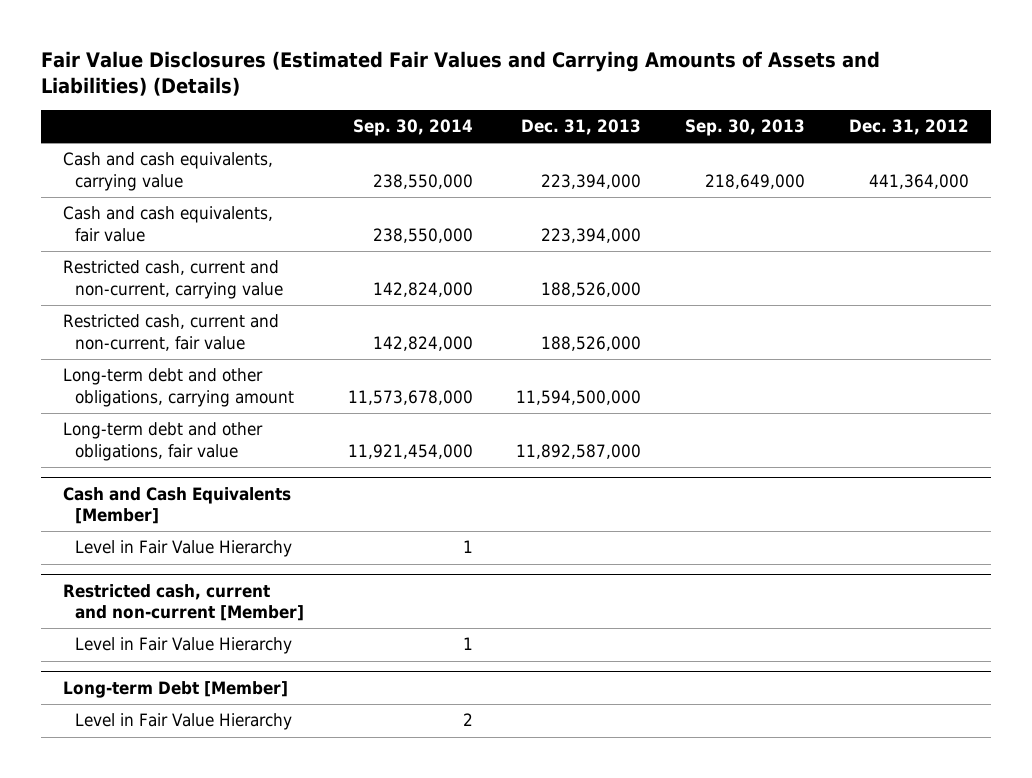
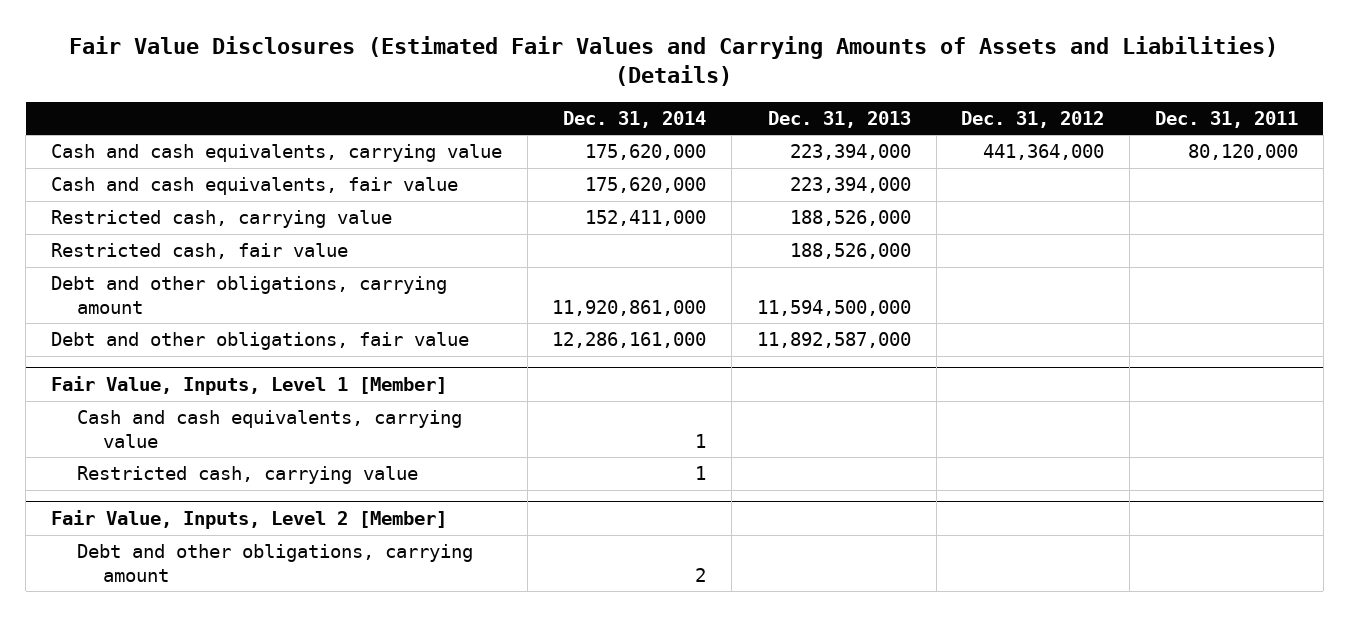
- | Sep. 30, 2014 | Dec. 31, 2013 | Sep. 30, 2013 | Dec. 31, 2012
+ | Dec. 31, 2014 | Dec. 31, 2013 | Dec. 31, 2012 | Dec. 31, 2011
- Restricted cash, current and non-current, carrying value | 142,824,000 | 188,526,000 | |
- Restricted cash, current and non-current, fair value | 142,824,000 | 188,526,000 | |
- Long-term debt and other obligations, carrying amount | 11,573,678,000 | 11,594,500,000 | |
- Long-term debt and other obligations, fair value | 11,921,454,000 | 11,892,587,000 | |
- Cash and Cash Equivalents [Member]
- Level in Fair Value Hierarchy | 1 | | |
- Restricted cash, current and non-current [Member]
- Level in Fair Value Hierarchy | 1 | | |
- Long-term Debt [Member]
- Level in Fair Value Hierarchy | 2 | | |
+ Restricted cash, carrying value | 152,411,000 | 188,526,000 | |
+ Restricted cash, fair value | | 188,526,000 | |
+ Debt and other obligations, carrying amount | 11,920,861,000 | 11,594,500,000 | |
+ Debt and other obligations, fair value | 12,286,161,000 | 11,892,587,000 | |
+ Fair Value, Inputs, Level 1 [Member]
+ Cash and cash equivalents, carrying value | 1 | | |
+ Restricted cash, carrying value | 1 | | |
+ Fair Value, Inputs, Level 2 [Member]
+ Debt and other obligations, carrying amount | 2 | | |

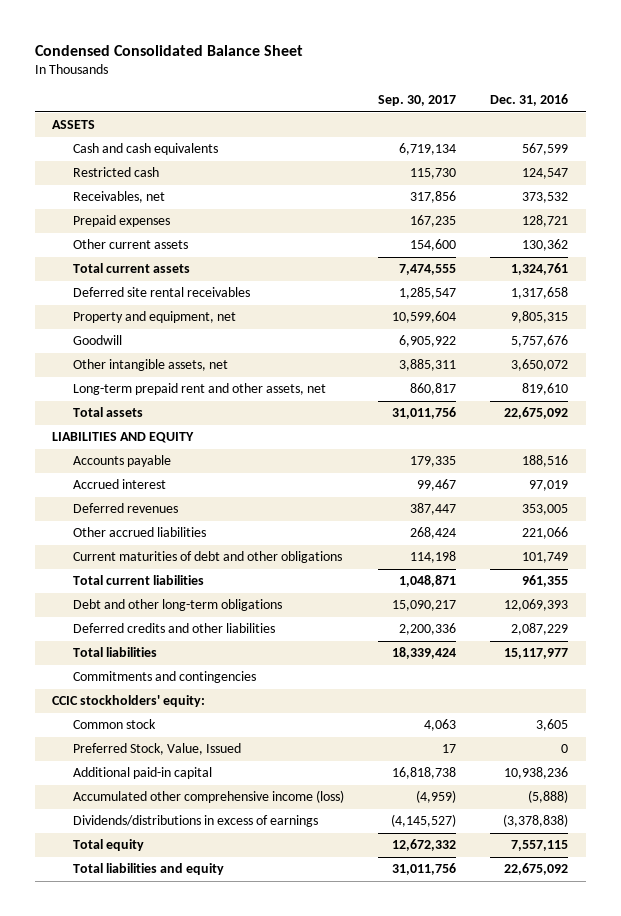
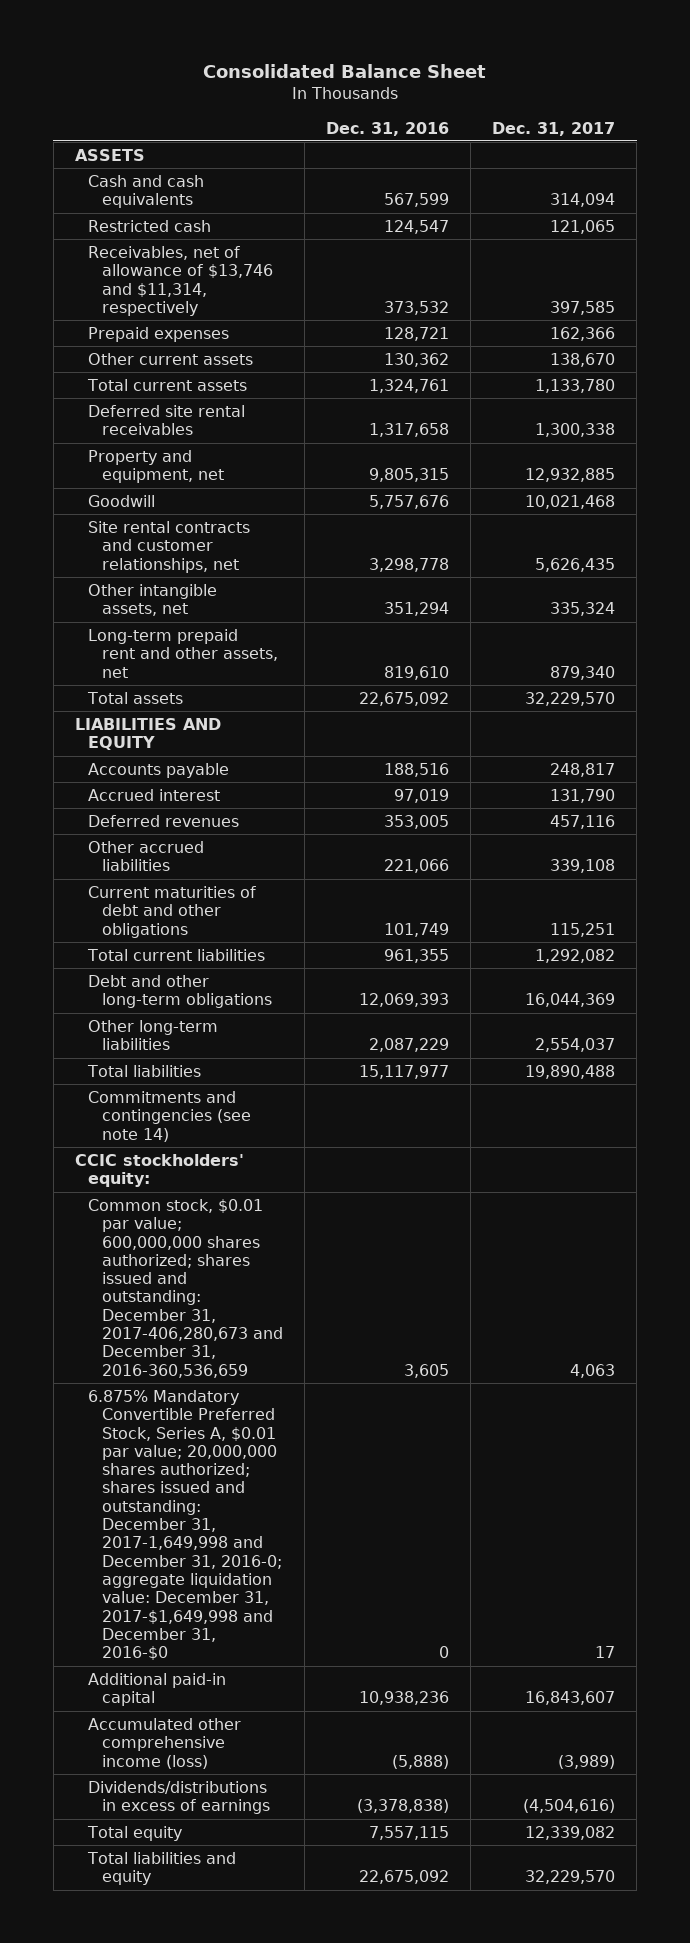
- Condensed Consolidated Balance Sheet
+ Consolidated Balance Sheet
- | Sep. 30, 2017 | Dec. 31, 2016
+ | Dec. 31, 2016 | Dec. 31, 2017
- Receivables, net | 317,856 | 373,532
+ Receivables, net of allowance of $13,746 and $11,314, respectively | 373,532 | 397,585
- Other intangible assets, net | 3,885,311 | 3,650,072
+ Site rental contracts and customer relationships, net | 3,298,778 | 5,626,435
+ Other intangible assets, net | 351,294 | 335,324
- Deferred credits and other liabilities | 2,200,336 | 2,087,229
+ Other long-term liabilities | 2,087,229 | 2,554,037
- Commitments and contingencies
+ Commitments and contingencies (see note 14)
- Common stock | 4,063 | 3,605
- Preferred Stock, Value, Issued | 17 | 0
+ Common stock, $0.01 par value; 600,000,000 shares authorized; shares issued and outstanding: December 31, 2017-406,280,673 and December 31, 2016-360,536,659 | 3,605 | 4,063
+ 6.875% Mandatory Convertible Preferred Stock, Series A, $0.01 par value; 20,000,000 shares authorized; shares issued and outstanding: December 31, 2017-1,649,998 and December 31, 2016-0; aggregate liquidation value: December 31, 2017-$1,649,998 and December 31, 2016-$0 | 0 | 17

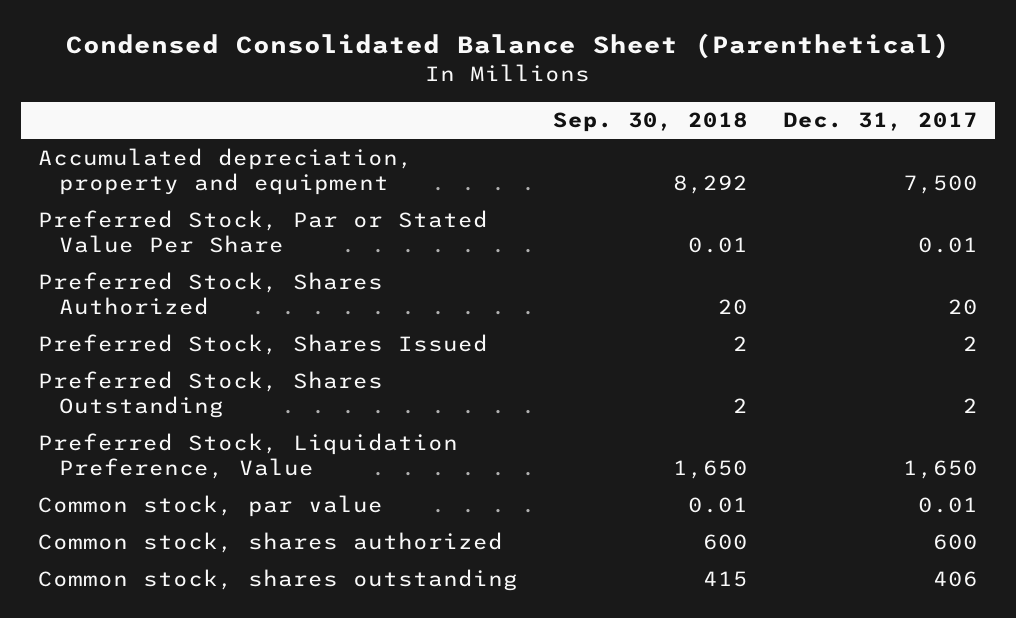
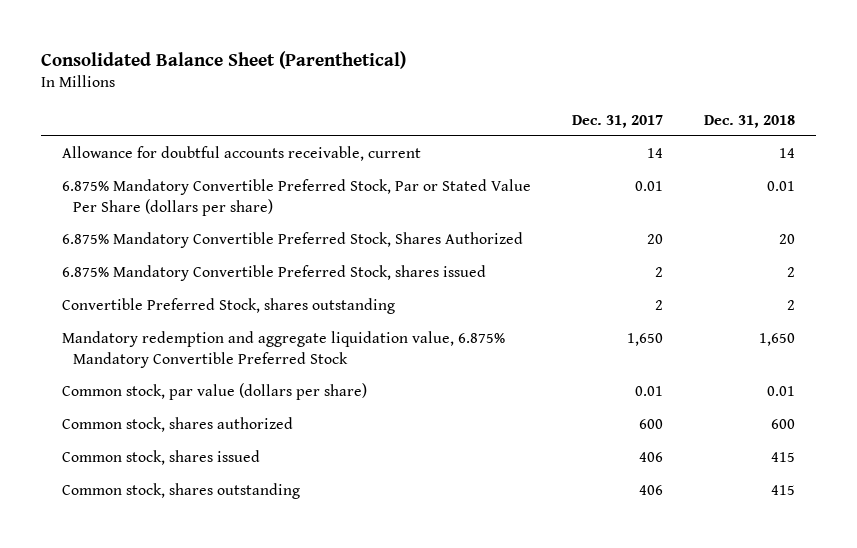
- Condensed Consolidated Balance Sheet (Parenthetical)
+ Consolidated Balance Sheet (Parenthetical)
- | Sep. 30, 2018 | Dec. 31, 2017
+ | Dec. 31, 2017 | Dec. 31, 2018
- Accumulated depreciation, property and equipment | 8,292 | 7,500
- Preferred Stock, Par or Stated Value Per Share | 0.01 | 0.01
- Preferred Stock, Shares Authorized | 20 | 20
- Preferred Stock, Shares Issued | 2 | 2
- Preferred Stock, Shares Outstanding | 2 | 2
- Preferred Stock, Liquidation Preference, Value | 1,650 | 1,650
- Common stock, par value | 0.01 | 0.01
+ Allowance for doubtful accounts receivable, current | 14 | 14
+ 6.875% Mandatory Convertible Preferred Stock, Par or Stated Value Per Share (dollars per share) | 0.01 | 0.01
+ 6.875% Mandatory Convertible Preferred Stock, Shares Authorized | 20 | 20
+ 6.875% Mandatory Convertible Preferred Stock, shares issued | 2 | 2
+ Convertible Preferred Stock, shares outstanding | 2 | 2
+ Mandatory redemption and aggregate liquidation value, 6.875% Mandatory Convertible Preferred Stock | 1,650 | 1,650
+ Common stock, par value (dollars per share) | 0.01 | 0.01
+ Common stock, shares issued | 406 | 415

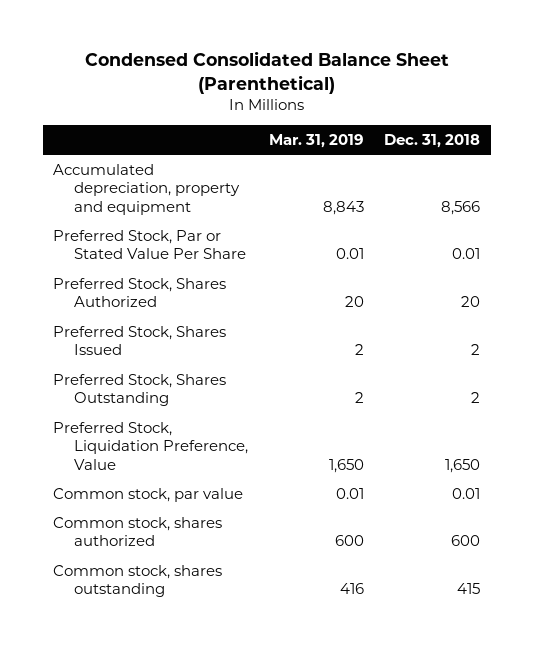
- Consolidated Balance Sheet (Parenthetical)
+ Condensed Consolidated Balance Sheet (Parenthetical)
- | Dec. 31, 2017 | Dec. 31, 2018
+ | Mar. 31, 2019 | Dec. 31, 2018
- Allowance for doubtful accounts receivable, current | 14 | 14
- 6.875% Mandatory Convertible Preferred Stock, Par or Stated Value Per Share (dollars per share) | 0.01 | 0.01
- 6.875% Mandatory Convertible Preferred Stock, Shares Authorized | 20 | 20
- 6.875% Mandatory Convertible Preferred Stock, shares issued | 2 | 2
- Convertible Preferred Stock, shares outstanding | 2 | 2
- Mandatory redemption and aggregate liquidation value, 6.875% Mandatory Convertible Preferred Stock | 1,650 | 1,650
- Common stock, par value (dollars per share) | 0.01 | 0.01
+ Accumulated depreciation, property and equipment | 8,843 | 8,566
+ Preferred Stock, Par or Stated Value Per Share | 0.01 | 0.01
+ Preferred Stock, Shares Authorized | 20 | 20
+ Preferred Stock, Shares Issued | 2 | 2
+ Preferred Stock, Shares Outstanding | 2 | 2
+ Preferred Stock, Liquidation Preference, Value | 1,650 | 1,650
+ Common stock, par value | 0.01 | 0.01
- Common stock, shares issued | 406 | 415

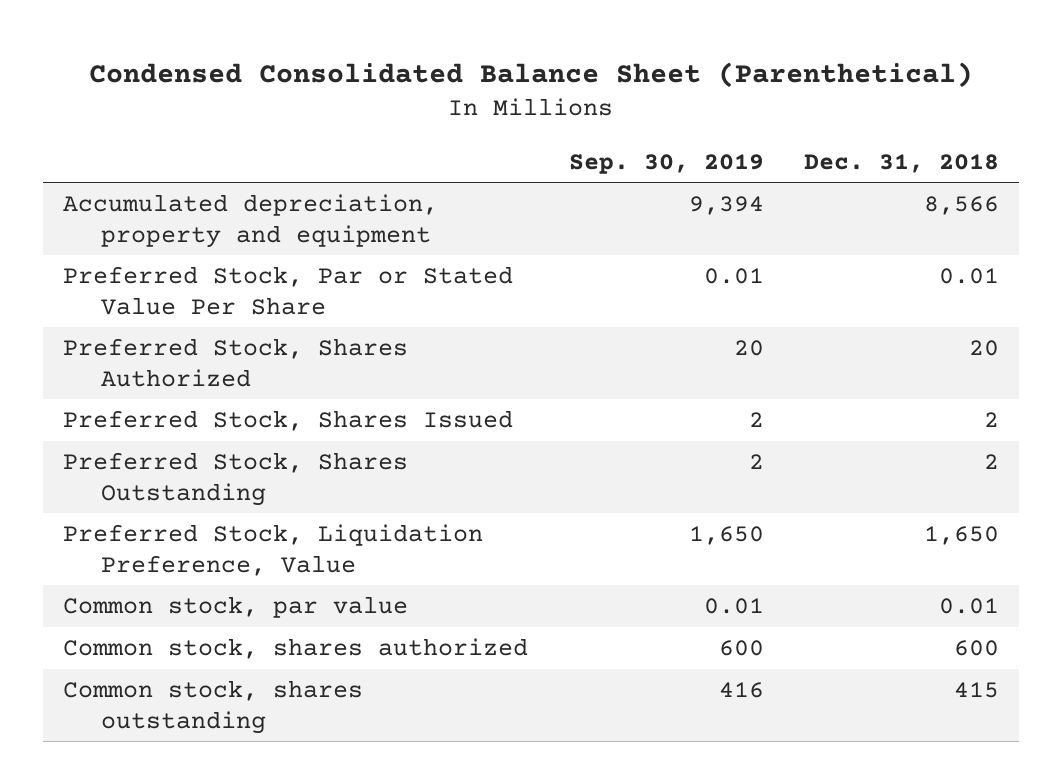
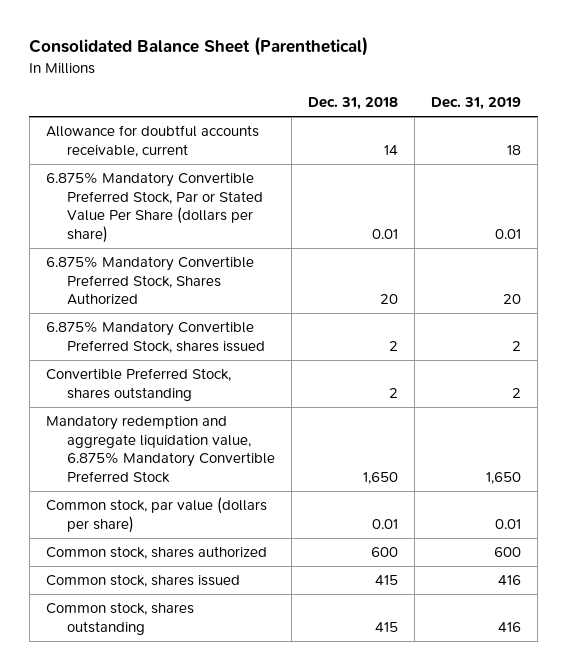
- Condensed Consolidated Balance Sheet (Parenthetical)
+ Consolidated Balance Sheet (Parenthetical)
- | Sep. 30, 2019 | Dec. 31, 2018
+ | Dec. 31, 2018 | Dec. 31, 2019
- Accumulated depreciation, property and equipment | 9,394 | 8,566
- Preferred Stock, Par or Stated Value Per Share | 0.01 | 0.01
- Preferred Stock, Shares Authorized | 20 | 20
- Preferred Stock, Shares Issued | 2 | 2
- Preferred Stock, Shares Outstanding | 2 | 2
- Preferred Stock, Liquidation Preference, Value | 1,650 | 1,650
- Common stock, par value | 0.01 | 0.01
+ Allowance for doubtful accounts receivable, current | 14 | 18
+ 6.875% Mandatory Convertible Preferred Stock, Par or Stated Value Per Share (dollars per share) | 0.01 | 0.01
+ 6.875% Mandatory Convertible Preferred Stock, Shares Authorized | 20 | 20
+ 6.875% Mandatory Convertible Preferred Stock, shares issued | 2 | 2
+ Convertible Preferred Stock, shares outstanding | 2 | 2
+ Mandatory redemption and aggregate liquidation value, 6.875% Mandatory Convertible Preferred Stock | 1,650 | 1,650
+ Common stock, par value (dollars per share) | 0.01 | 0.01
+ Common stock, shares issued | 415 | 416

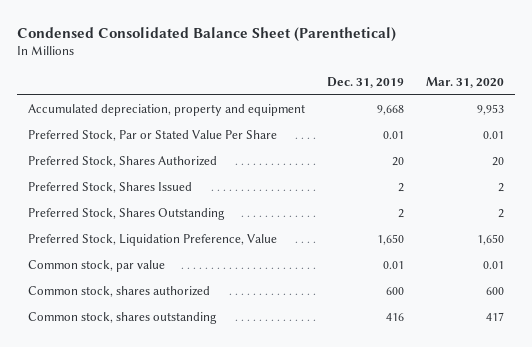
- Consolidated Balance Sheet (Parenthetical)
+ Condensed Consolidated Balance Sheet (Parenthetical)
- | Dec. 31, 2018 | Dec. 31, 2019
+ | Dec. 31, 2019 | Mar. 31, 2020
- Allowance for doubtful accounts receivable, current | 14 | 18
- 6.875% Mandatory Convertible Preferred Stock, Par or Stated Value Per Share (dollars per share) | 0.01 | 0.01
- 6.875% Mandatory Convertible Preferred Stock, Shares Authorized | 20 | 20
- 6.875% Mandatory Convertible Preferred Stock, shares issued | 2 | 2
- Convertible Preferred Stock, shares outstanding | 2 | 2
- Mandatory redemption and aggregate liquidation value, 6.875% Mandatory Convertible Preferred Stock | 1,650 | 1,650
- Common stock, par value (dollars per share) | 0.01 | 0.01
+ Accumulated depreciation, property and equipment | 9,668 | 9,953
+ Preferred Stock, Par or Stated Value Per Share | 0.01 | 0.01
+ Preferred Stock, Shares Authorized | 20 | 20
+ Preferred Stock, Shares Issued | 2 | 2
+ Preferred Stock, Shares Outstanding | 2 | 2
+ Preferred Stock, Liquidation Preference, Value | 1,650 | 1,650
+ Common stock, par value | 0.01 | 0.01
- Common stock, shares issued | 415 | 416

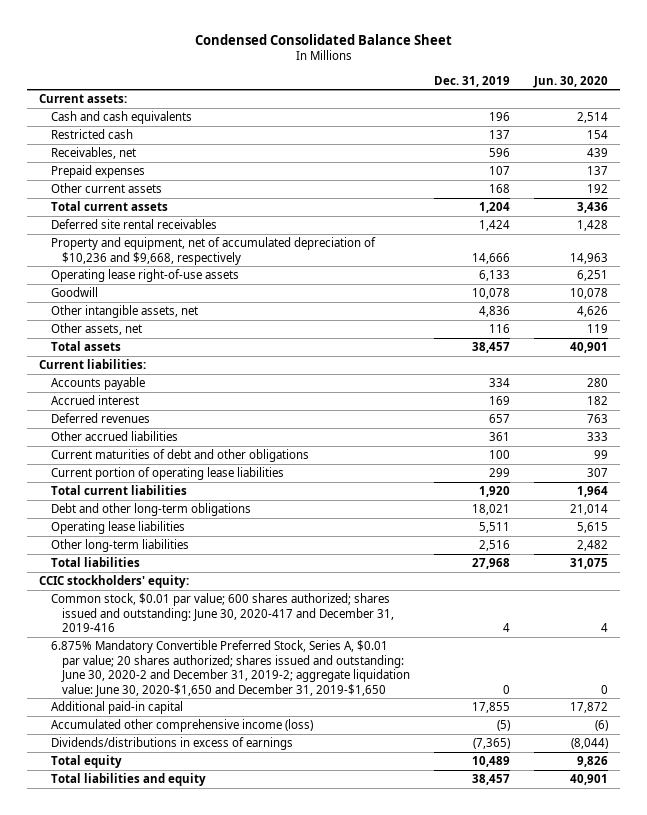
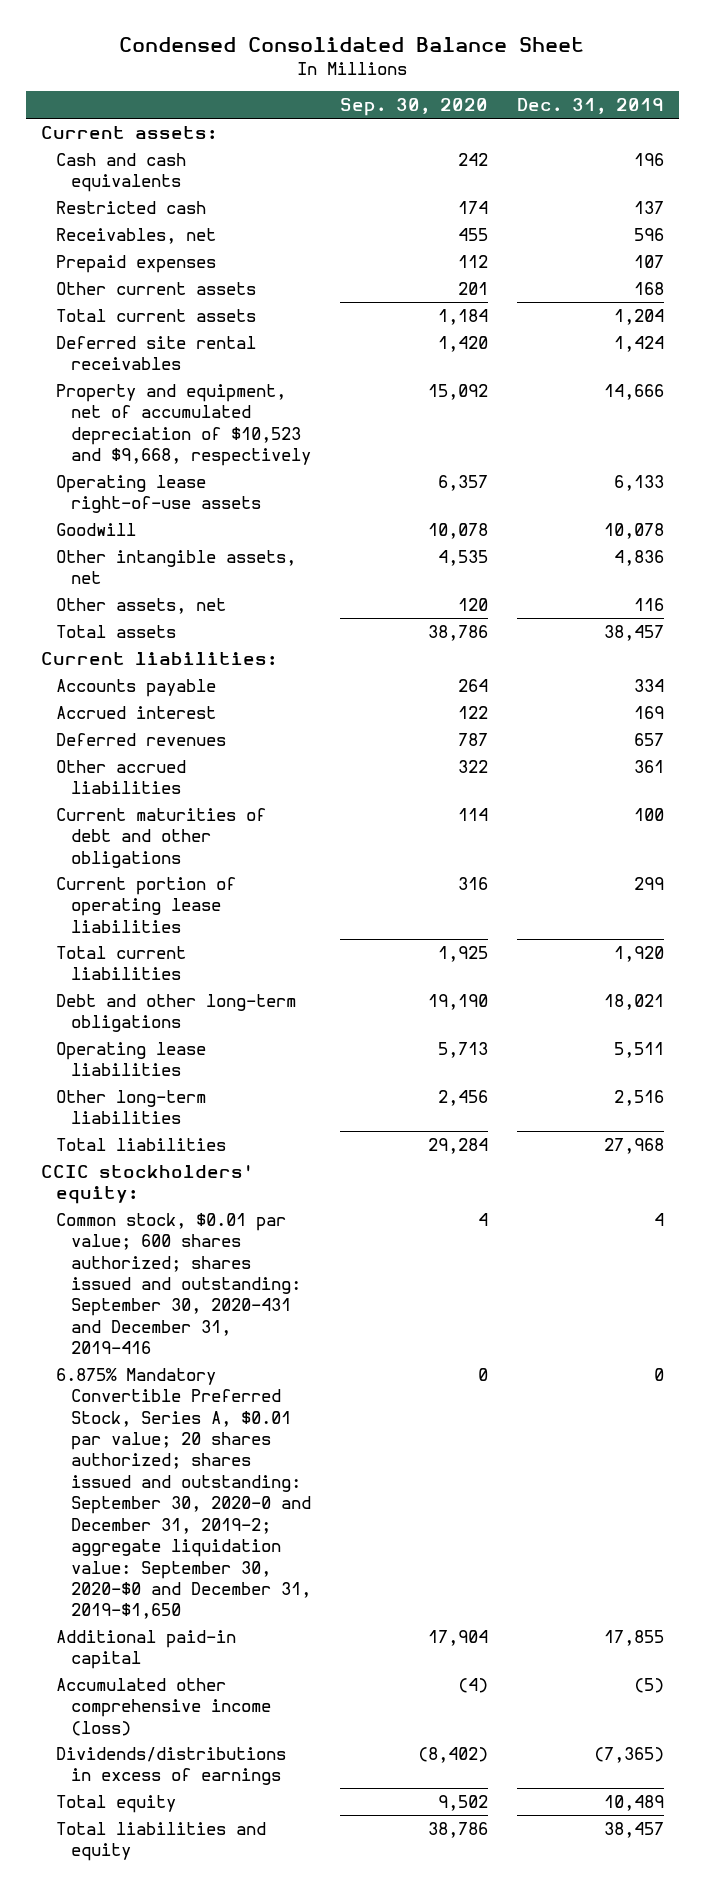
- | Dec. 31, 2019 | Jun. 30, 2020
+ | Sep. 30, 2020 | Dec. 31, 2019
- Property and equipment, net of accumulated depreciation of $10,236 and $9,668, respectively | 14,666 | 14,963
+ Property and equipment, net of accumulated depreciation of $10,523 and $9,668, respectively | 15,092 | 14,666
- Common stock, $0.01 par value; 600 shares authorized; shares issued and outstanding: June 30, 2020-417 and December 31, 2019-416 | 4 | 4
- 6.875% Mandatory Convertible Preferred Stock, Series A, $0.01 par value; 20 shares authorized; shares issued and outstanding: June 30, 2020-2 and December 31, 2019-2; aggregate liquidation value: June 30, 2020-$1,650 and December 31, 2019-$1,650 | 0 | 0
+ Common stock, $0.01 par value; 600 shares authorized; shares issued and outstanding: September 30, 2020-431 and December 31, 2019-416 | 4 | 4
+ 6.875% Mandatory Convertible Preferred Stock, Series A, $0.01 par value; 20 shares authorized; shares issued and outstanding: September 30, 2020-0 and December 31, 2019-2; aggregate liquidation value: September 30, 2020-$0 and December 31, 2019-$1,650 | 0 | 0

